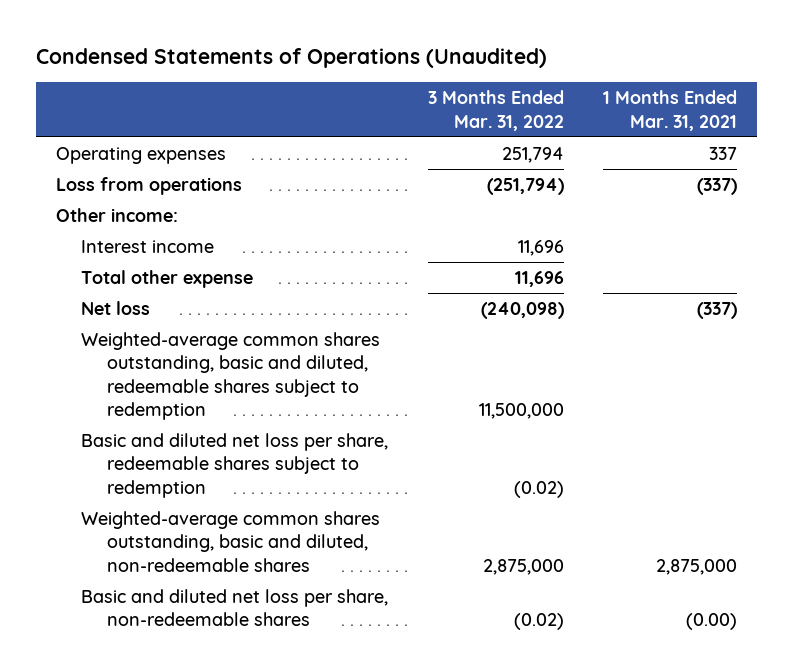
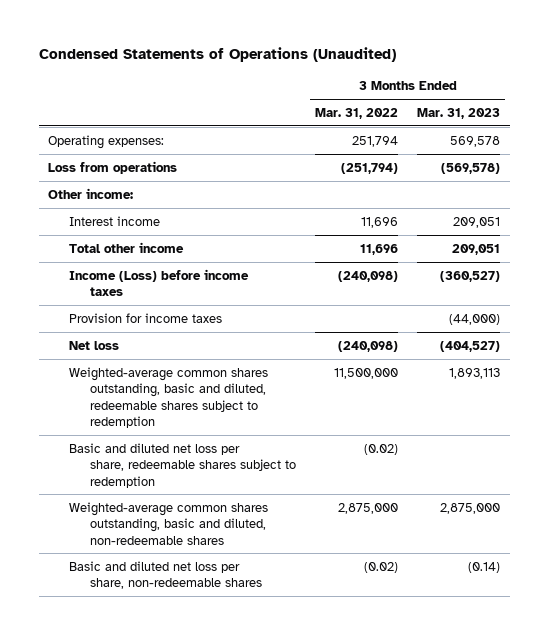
- | 3 Months Ended Mar. 31, 2022 | 1 Months Ended Mar. 31, 2021
+ | 3 Months Ended Mar. 31, 2022 | 3 Months Ended Mar. 31, 2023
- Operating expenses | 251,794 | 337
+ Operating expenses: | 251,794 | 569,578
- Total other expense | 11,696 |
+ Total other income | 11,696 | 209,051
+ Income (Loss) before income taxes | (240,098) | (360,527)
+ Provision for income taxes | | (44,000)

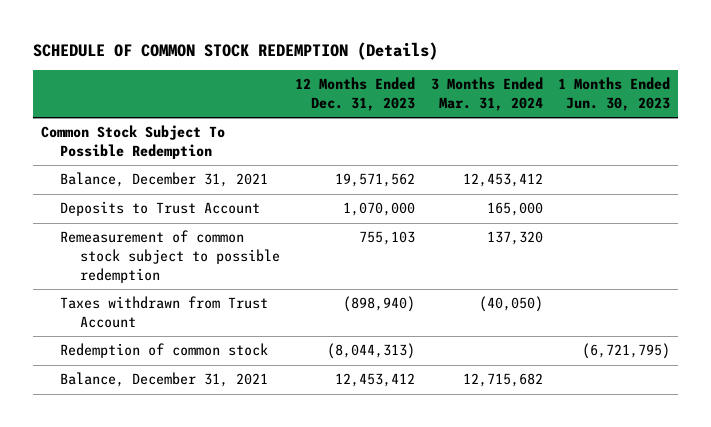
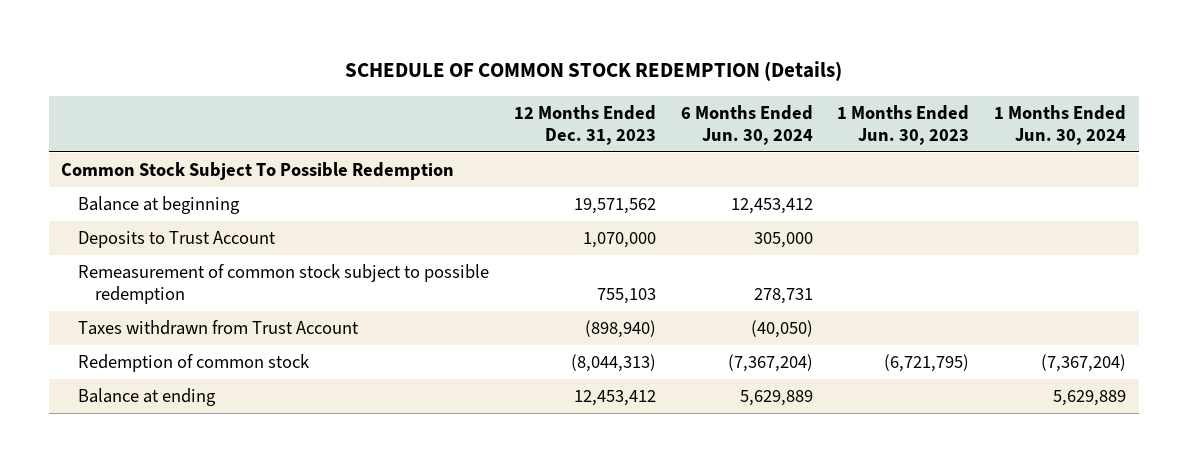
- | 12 Months Ended Dec. 31, 2023 | 3 Months Ended Mar. 31, 2024 | 1 Months Ended Jun. 30, 2023
+ | 12 Months Ended Dec. 31, 2023 | 6 Months Ended Jun. 30, 2024 | 1 Months Ended Jun. 30, 2023 | 1 Months Ended Jun. 30, 2024
- Balance, December 31, 2021 | 19,571,562 | 12,453,412 |
+ Balance at beginning | 19,571,562 | 12,453,412 | |
- Balance, December 31, 2021 | 12,453,412 | 12,715,682 |
+ Balance at ending | 12,453,412 | 5,629,889 | | 5,629,889

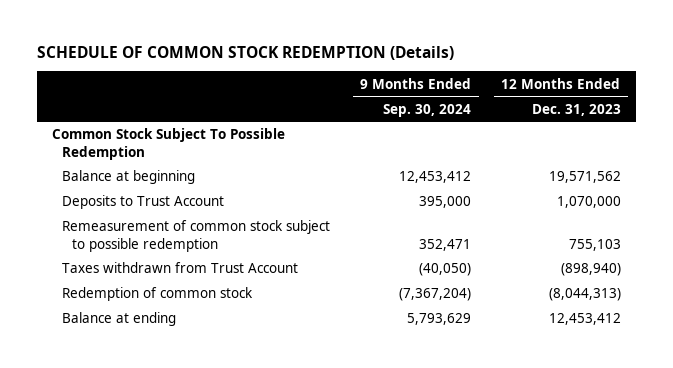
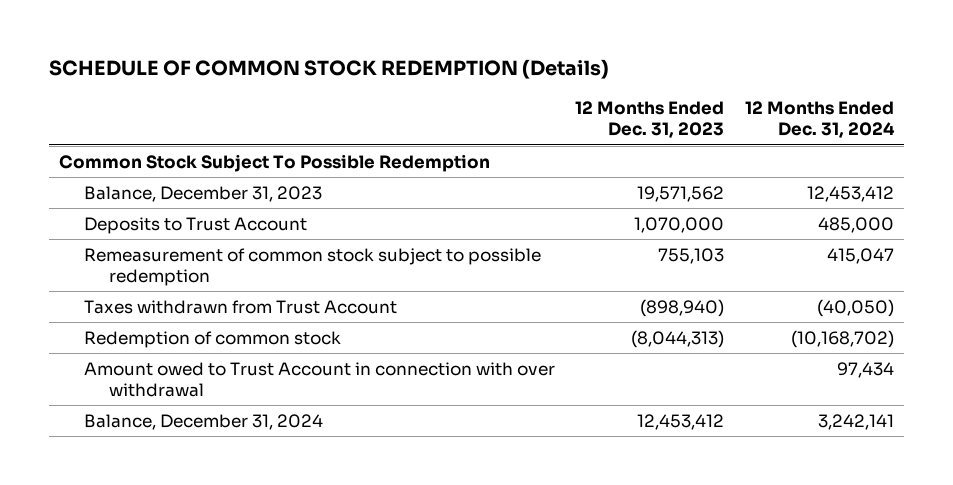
- | 9 Months Ended Sep. 30, 2024 | 12 Months Ended Dec. 31, 2023
+ | 12 Months Ended Dec. 31, 2023 | 12 Months Ended Dec. 31, 2024
- Balance at beginning | 12,453,412 | 19,571,562
+ Balance, December 31, 2023 | 19,571,562 | 12,453,412
- Balance at ending | 5,793,629 | 12,453,412
+ Amount owed to Trust Account in connection with over withdrawal | | 97,434
+ Balance, December 31, 2024 | 12,453,412 | 3,242,141

